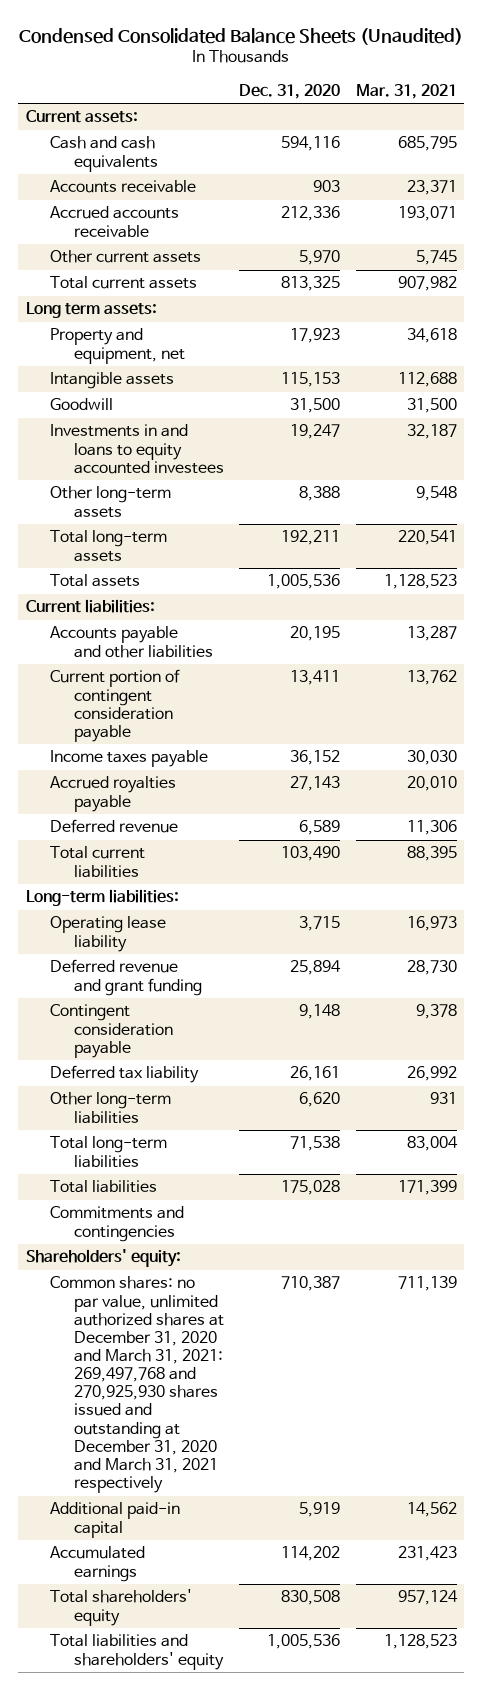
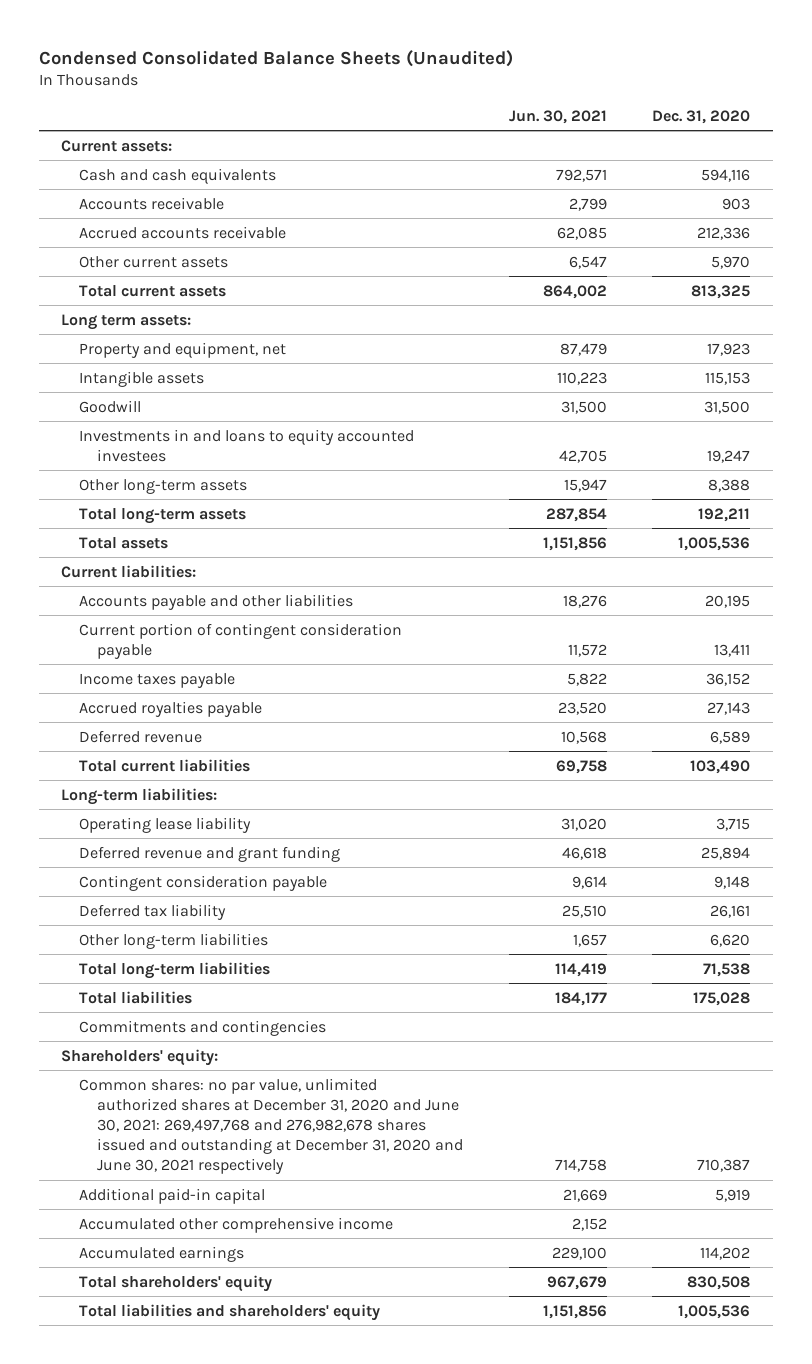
- | Dec. 31, 2020 | Mar. 31, 2021
+ | Jun. 30, 2021 | Dec. 31, 2020
- Common shares: no par value, unlimited authorized shares at December 31, 2020 and March 31, 2021: 269,497,768 and 270,925,930 shares issued and outstanding at December 31, 2020 and March 31, 2021 respectively | 710,387 | 711,139
+ Common shares: no par value, unlimited authorized shares at December 31, 2020 and June 30, 2021: 269,497,768 and 276,982,678 shares issued and outstanding at December 31, 2020 and June 30, 2021 respectively | 714,758 | 710,387
+ Accumulated other comprehensive income | 2,152 |

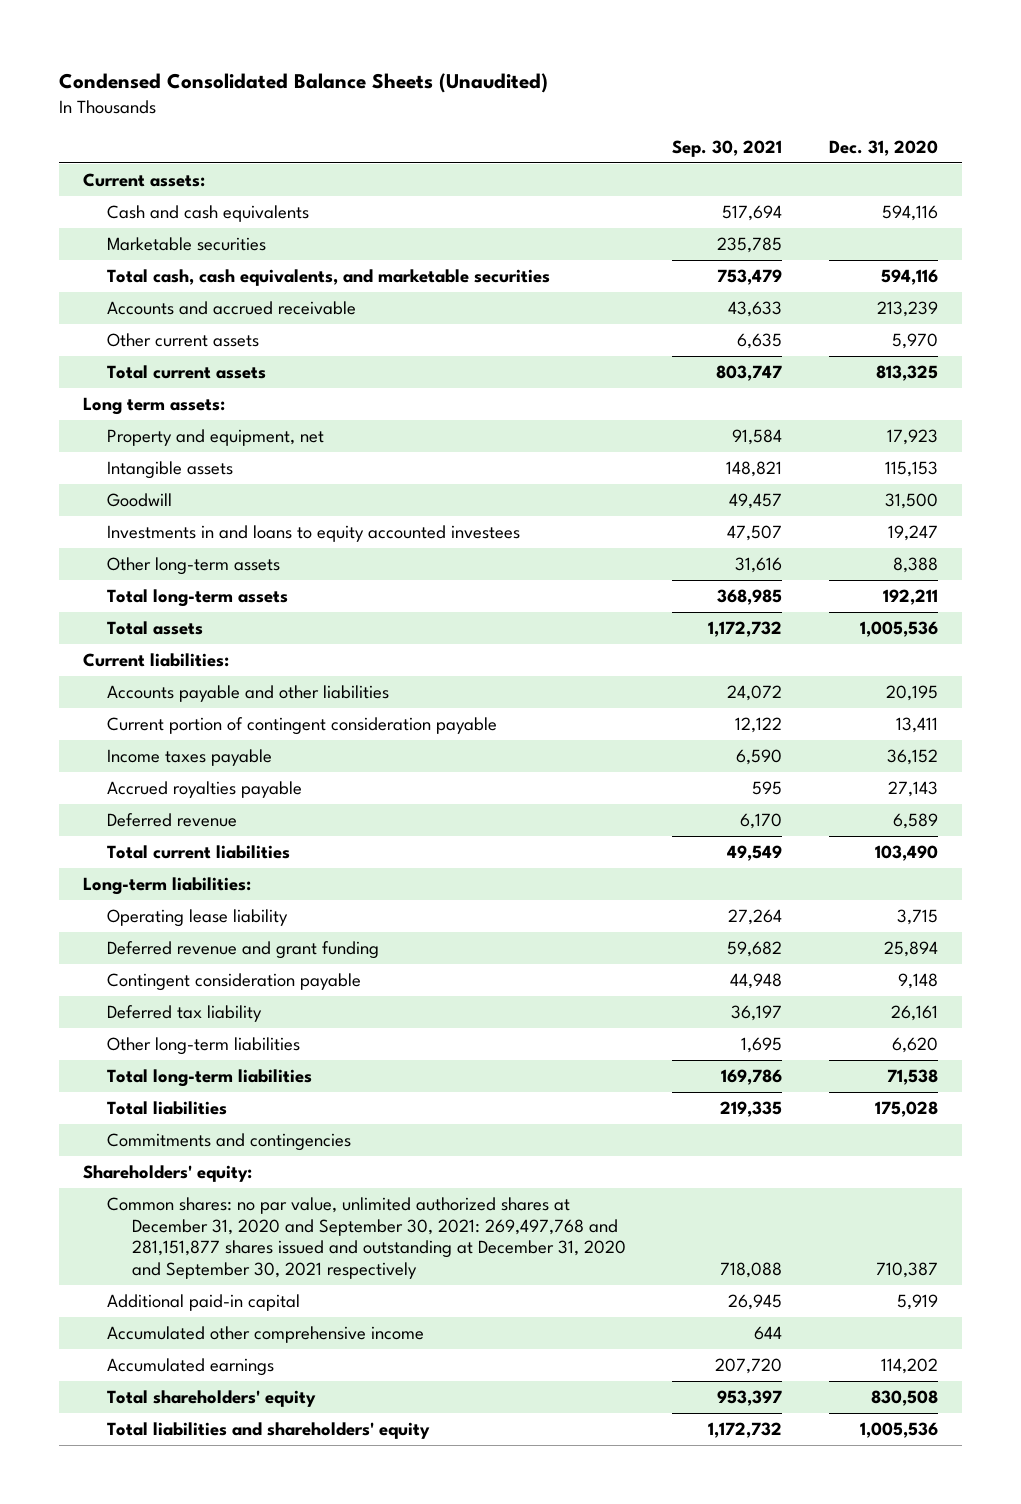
- | Jun. 30, 2021 | Dec. 31, 2020
+ | Sep. 30, 2021 | Dec. 31, 2020
- Accounts receivable | 2,799 | 903
- Accrued accounts receivable | 62,085 | 212,336
+ Marketable securities | 235,785 |
+ Total cash, cash equivalents, and marketable securities | 753,479 | 594,116
+ Accounts and accrued receivable | 43,633 | 213,239
- Common shares: no par value, unlimited authorized shares at December 31, 2020 and June 30, 2021: 269,497,768 and 276,982,678 shares issued and outstanding at December 31, 2020 and June 30, 2021 respectively | 714,758 | 710,387
+ Common shares: no par value, unlimited authorized shares at December 31, 2020 and September 30, 2021: 269,497,768 and 281,151,877 shares issued and outstanding at December 31, 2020 and September 30, 2021 respectively | 718,088 | 710,387

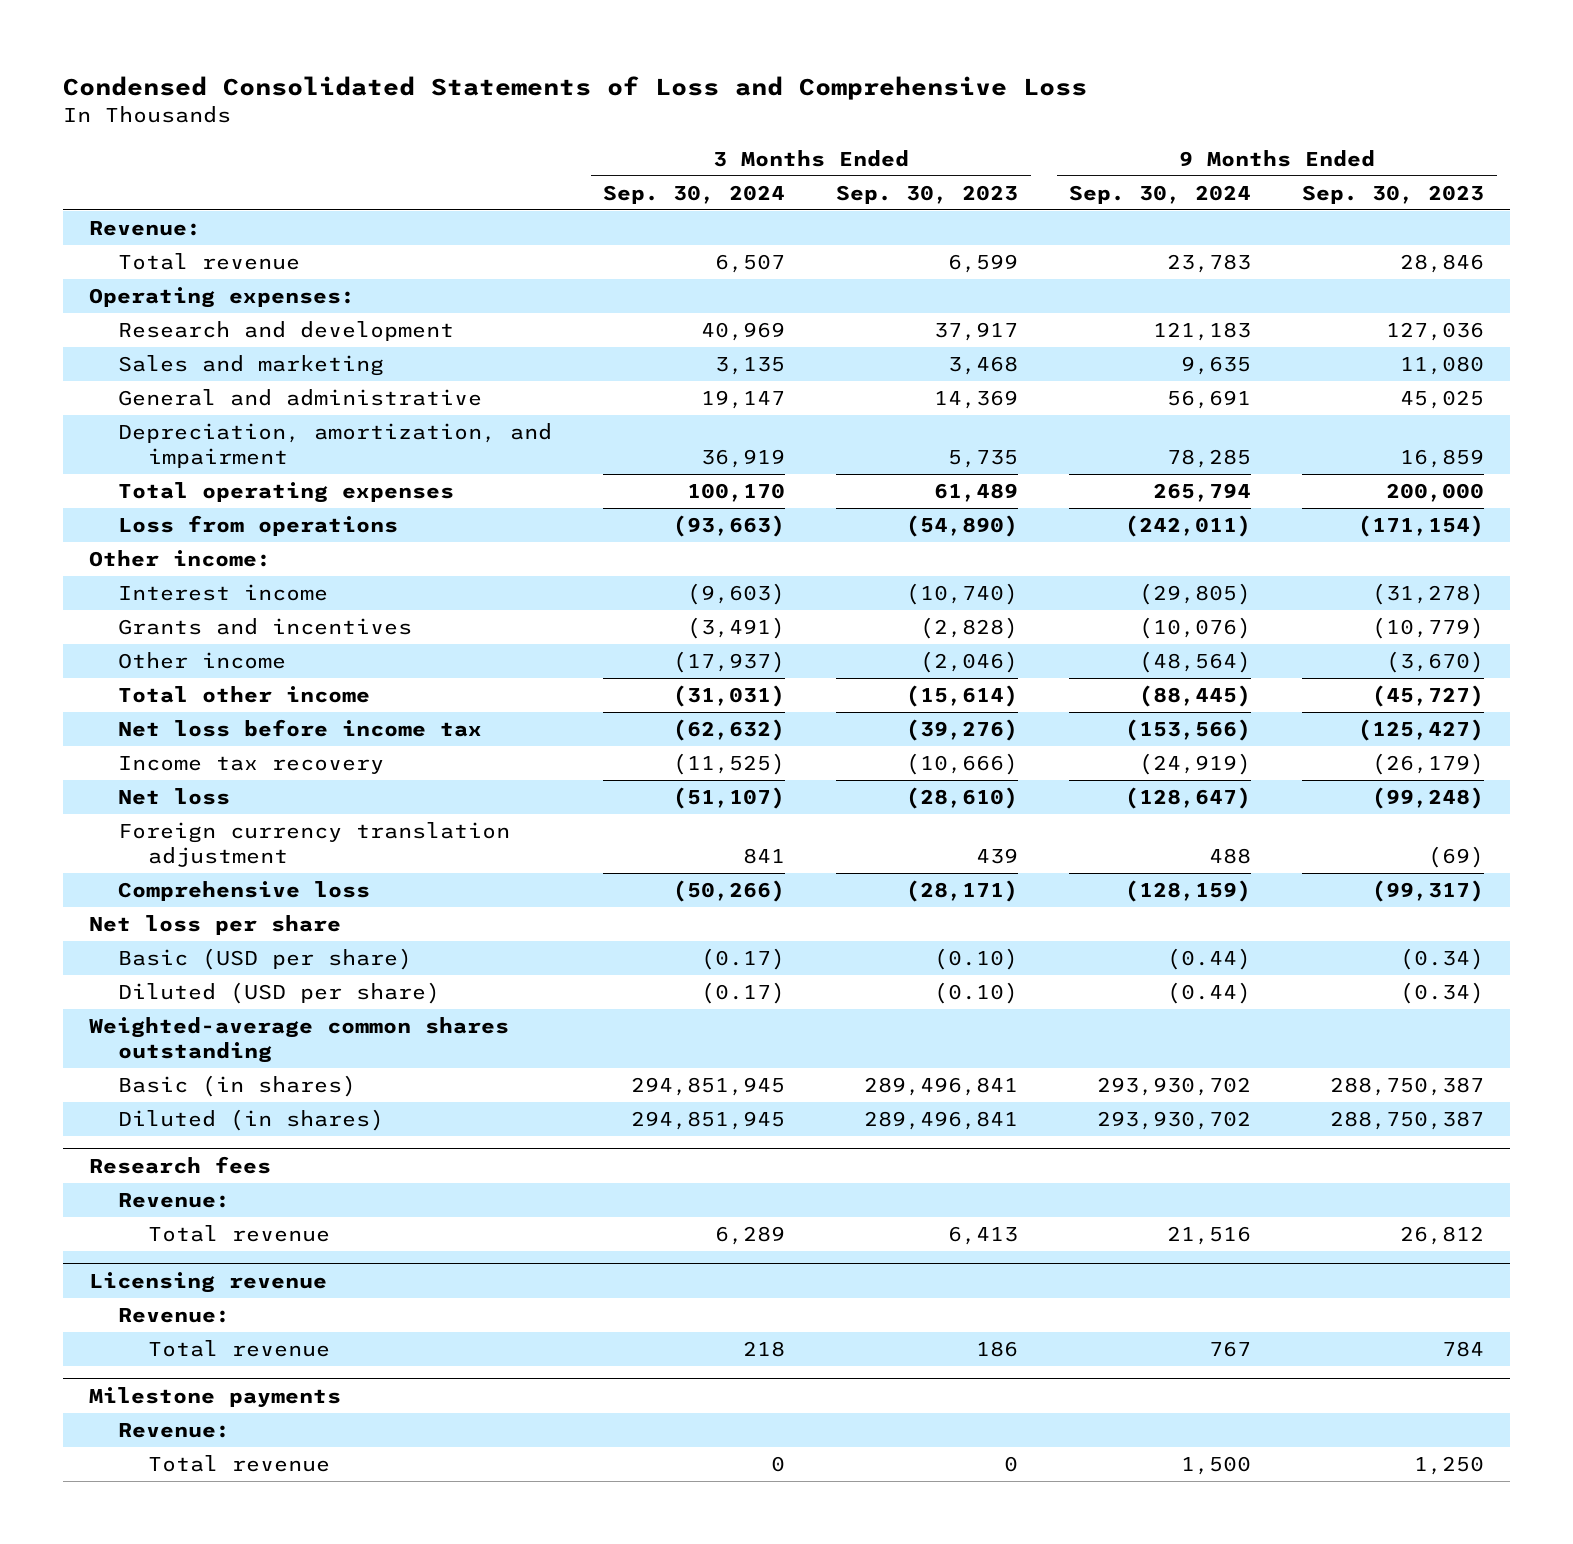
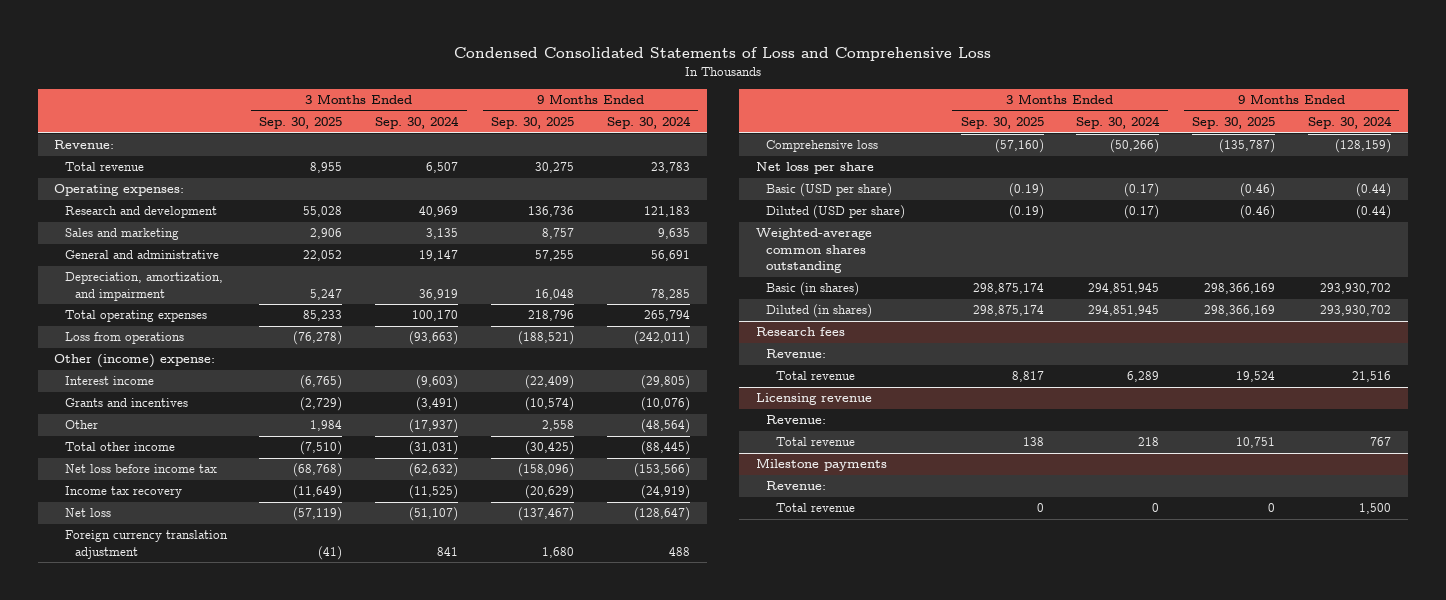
- | 3 Months Ended Sep. 30, 2024 | 3 Months Ended Sep. 30, 2023 | 9 Months Ended Sep. 30, 2024 | 9 Months Ended Sep. 30, 2023
+ | 3 Months Ended Sep. 30, 2025 | 3 Months Ended Sep. 30, 2024 | 9 Months Ended Sep. 30, 2025 | 9 Months Ended Sep. 30, 2024
- Other income:
+ Other (income) expense:
- Other income | (17,937) | (2,046) | (48,564) | (3,670)
+ Other | 1,984 | (17,937) | 2,558 | (48,564)

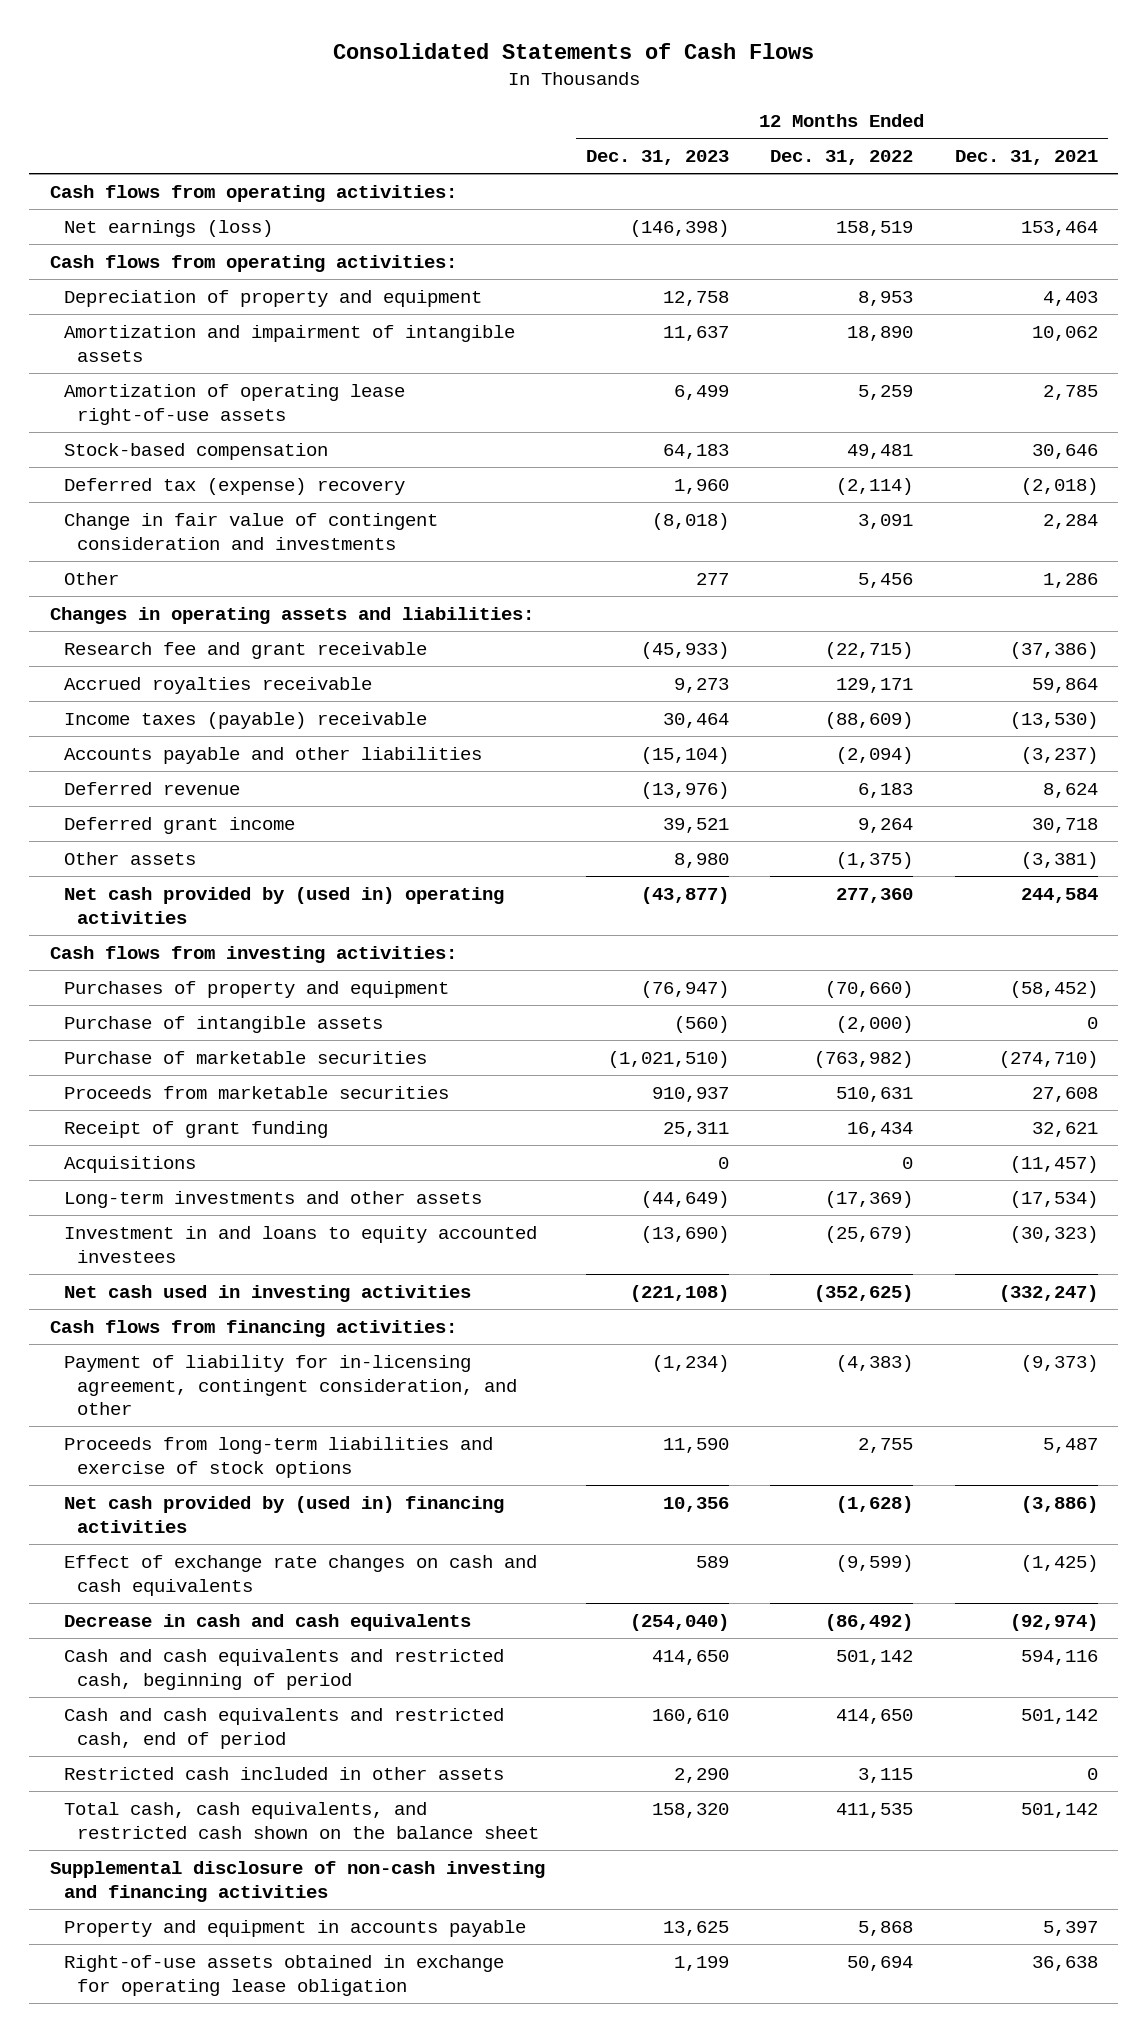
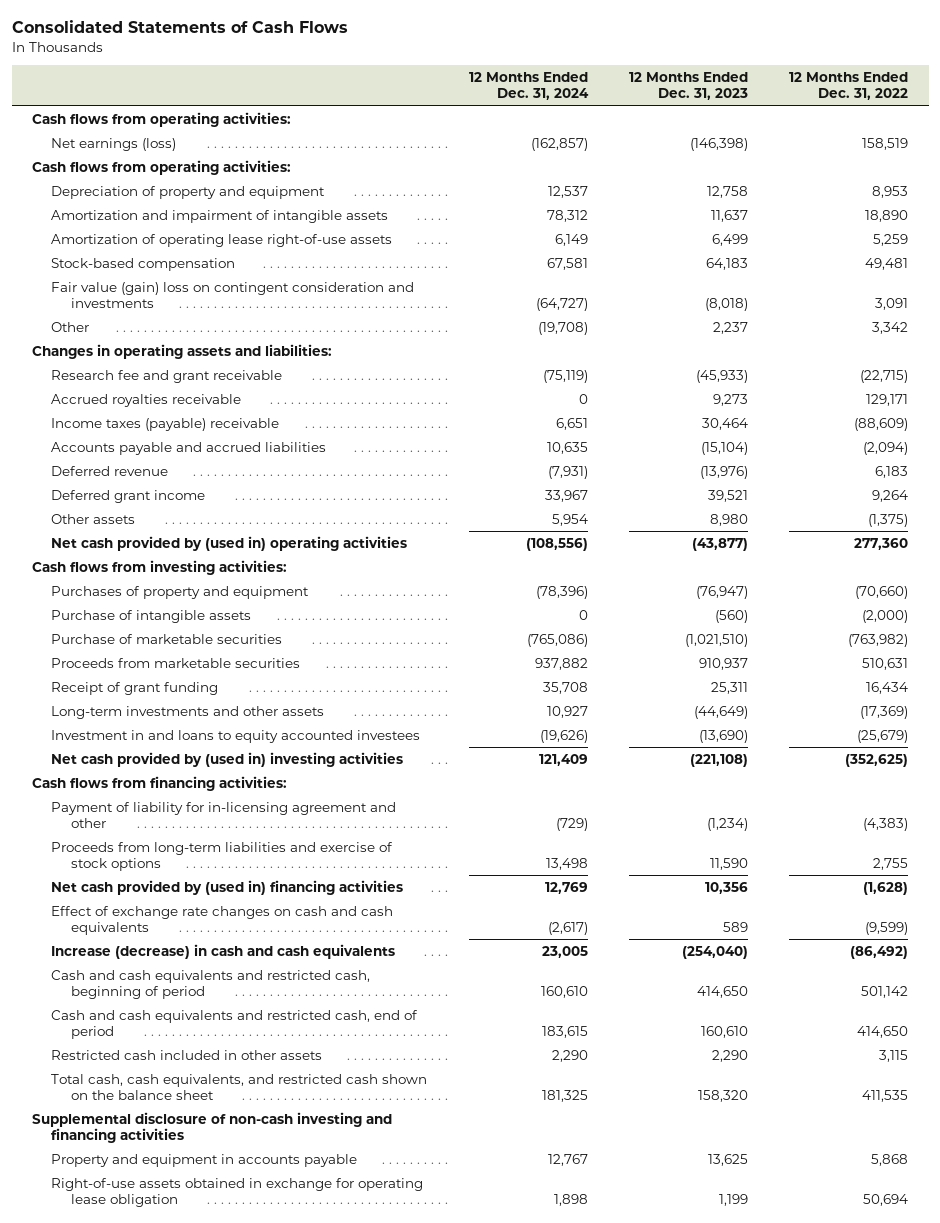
- | 12 Months Ended Dec. 31, 2023 | 12 Months Ended Dec. 31, 2022 | 12 Months Ended Dec. 31, 2021
+ | 12 Months Ended Dec. 31, 2024 | 12 Months Ended Dec. 31, 2023 | 12 Months Ended Dec. 31, 2022
- Deferred tax (expense) recovery | 1,960 | (2,114) | (2,018)
- Change in fair value of contingent consideration and investments | (8,018) | 3,091 | 2,284
- Other | 277 | 5,456 | 1,286
+ Fair value (gain) loss on contingent consideration and investments | (64,727) | (8,018) | 3,091
+ Other | (19,708) | 2,237 | 3,342
- Accounts payable and other liabilities | (15,104) | (2,094) | (3,237)
+ Accounts payable and accrued liabilities | 10,635 | (15,104) | (2,094)
- Acquisitions | 0 | 0 | (11,457)
- Net cash used in investing activities | (221,108) | (352,625) | (332,247)
+ Net cash provided by (used in) investing activities | 121,409 | (221,108) | (352,625)
- Payment of liability for in-licensing agreement, contingent consideration, and other | (1,234) | (4,383) | (9,373)
+ Payment of liability for in-licensing agreement and other | (729) | (1,234) | (4,383)
- Decrease in cash and cash equivalents | (254,040) | (86,492) | (92,974)
+ Increase (decrease) in cash and cash equivalents | 23,005 | (254,040) | (86,492)

